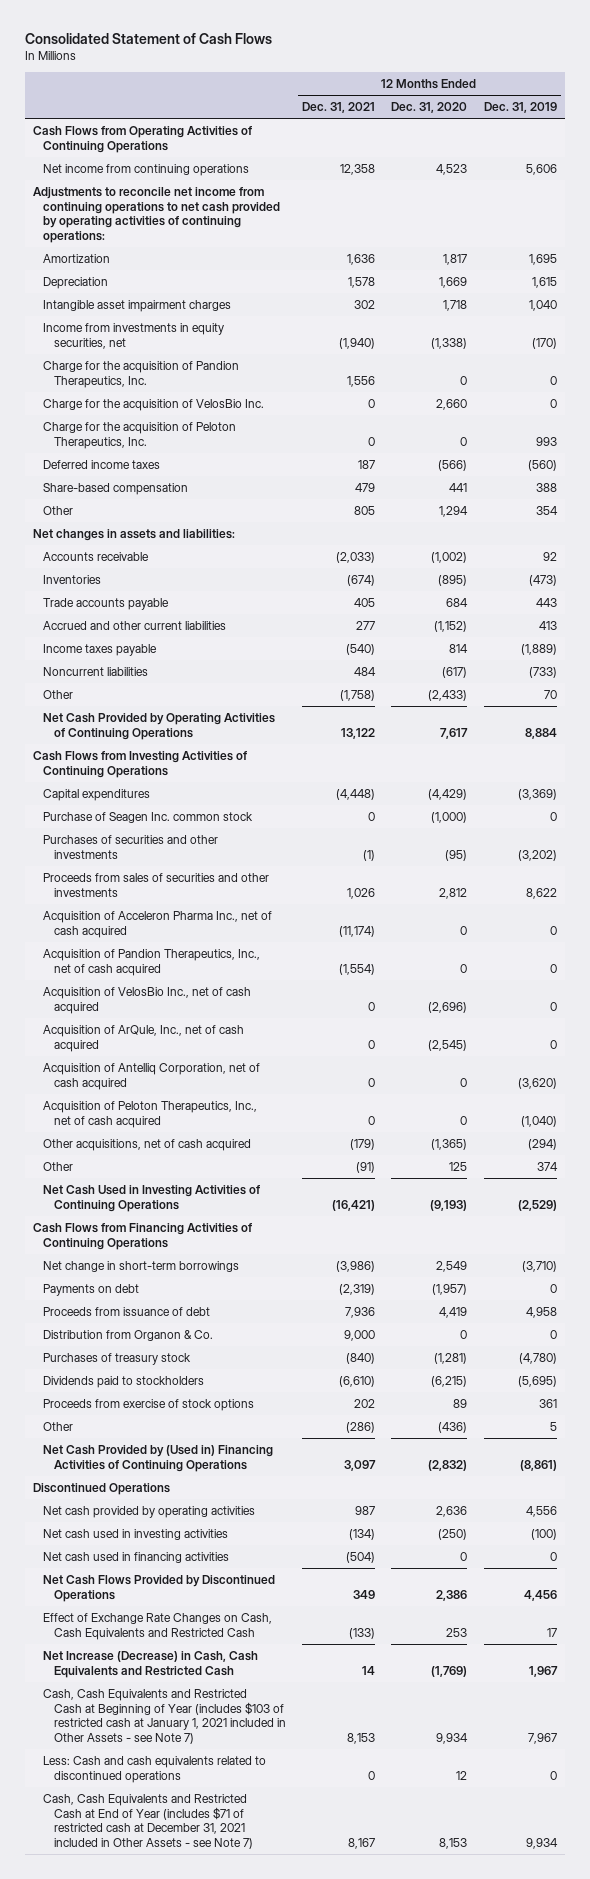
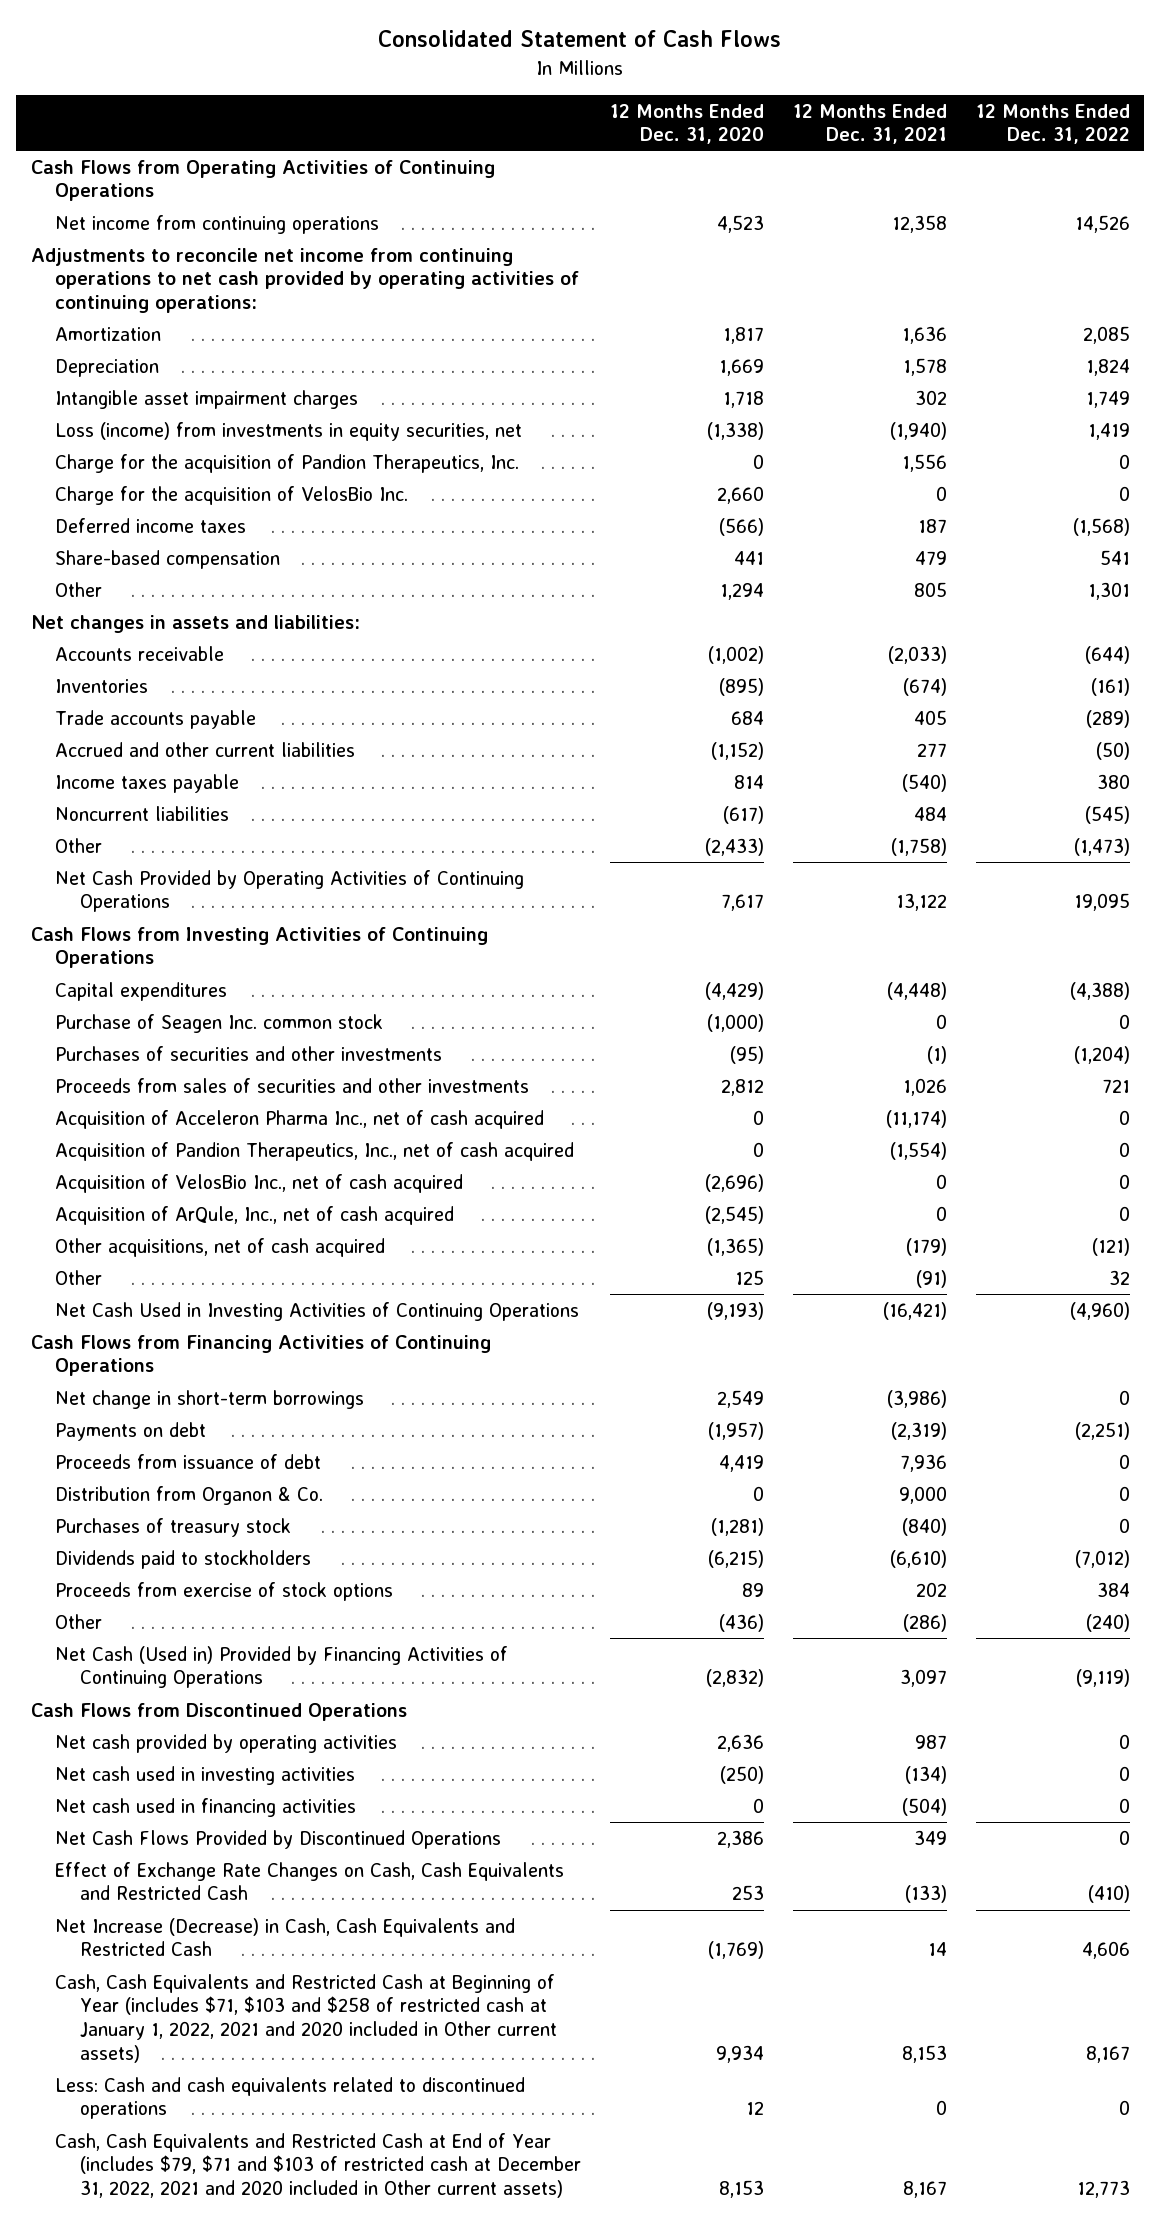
- | 12 Months Ended Dec. 31, 2021 | 12 Months Ended Dec. 31, 2020 | 12 Months Ended Dec. 31, 2019
+ | 12 Months Ended Dec. 31, 2020 | 12 Months Ended Dec. 31, 2021 | 12 Months Ended Dec. 31, 2022
- Income from investments in equity securities, net | (1,940) | (1,338) | (170)
+ Loss (income) from investments in equity securities, net | (1,338) | (1,940) | 1,419
- Charge for the acquisition of Peloton Therapeutics, Inc. | 0 | 0 | 993
- Acquisition of Antelliq Corporation, net of cash acquired | 0 | 0 | (3,620)
- Acquisition of Peloton Therapeutics, Inc., net of cash acquired | 0 | 0 | (1,040)
- Net Cash Provided by (Used in) Financing Activities of Continuing Operations | 3,097 | (2,832) | (8,861)
- Discontinued Operations
+ Net Cash (Used in) Provided by Financing Activities of Continuing Operations | (2,832) | 3,097 | (9,119)
+ Cash Flows from Discontinued Operations
- Cash, Cash Equivalents and Restricted Cash at Beginning of Year (includes $103 of restricted cash at January 1, 2021 included in Other Assets - see Note 7) | 8,153 | 9,934 | 7,967
+ Cash, Cash Equivalents and Restricted Cash at Beginning of Year (includes $71, $103 and $258 of restricted cash at January 1, 2022, 2021 and 2020 included in Other current assets) | 9,934 | 8,153 | 8,167
- Cash, Cash Equivalents and Restricted Cash at End of Year (includes $71 of restricted cash at December 31, 2021 included in Other Assets - see Note 7) | 8,167 | 8,153 | 9,934
+ Cash, Cash Equivalents and Restricted Cash at End of Year (includes $79, $71 and $103 of restricted cash at December 31, 2022, 2021 and 2020 included in Other current assets) | 8,153 | 8,167 | 12,773

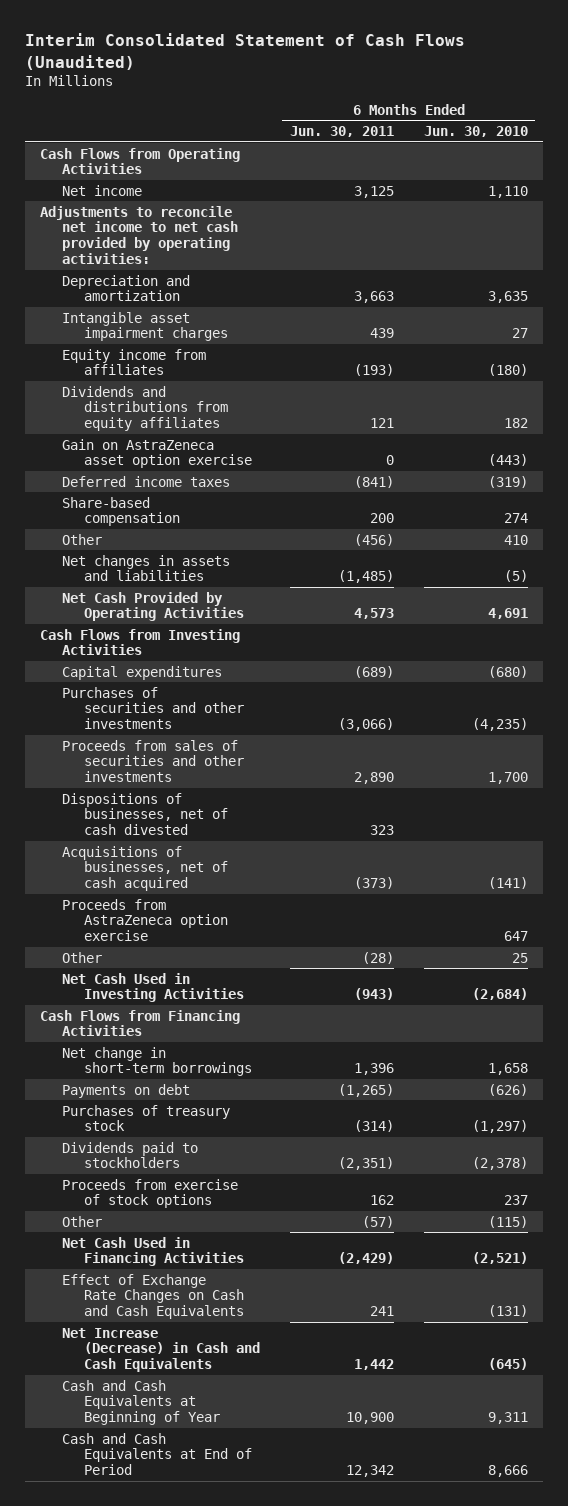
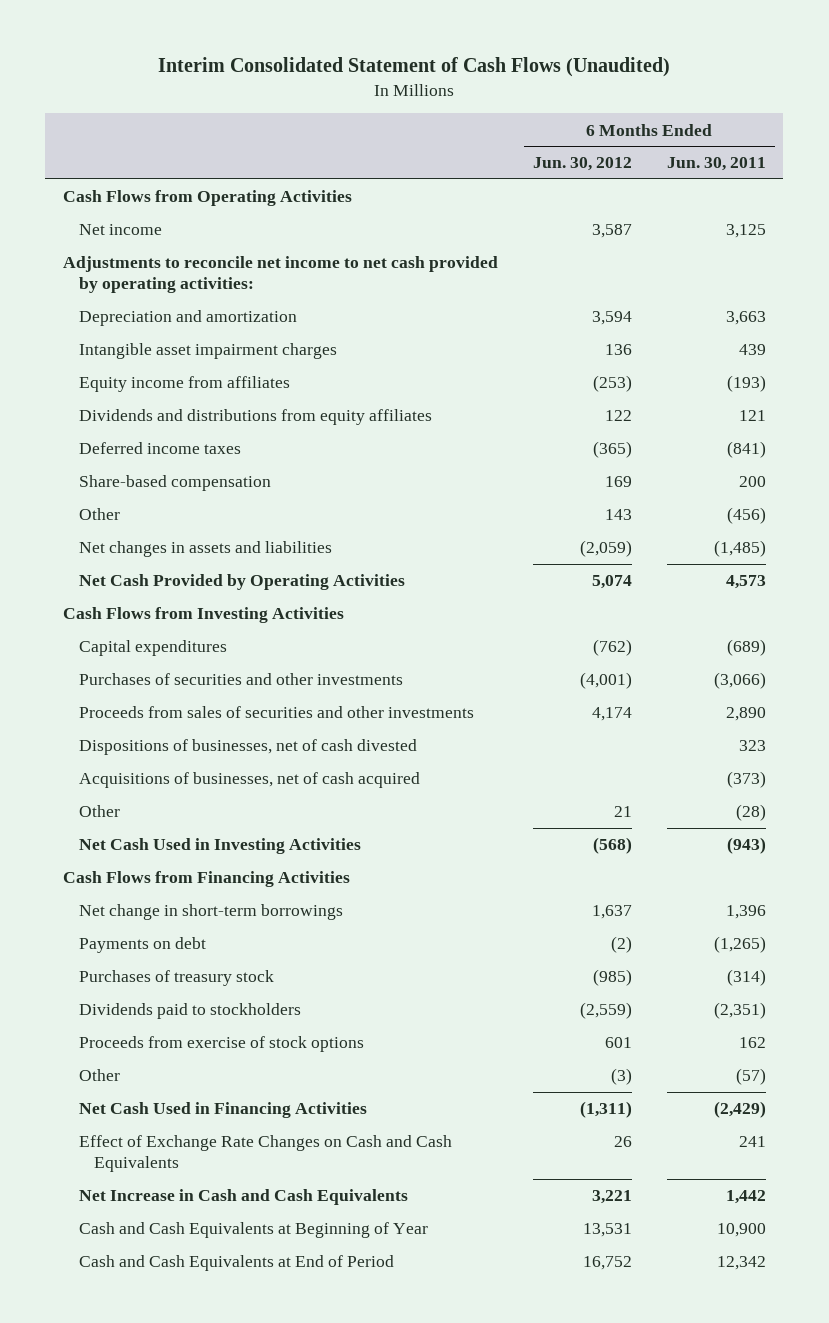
- | 6 Months Ended Jun. 30, 2011 | 6 Months Ended Jun. 30, 2010
+ | 6 Months Ended Jun. 30, 2012 | 6 Months Ended Jun. 30, 2011
- Gain on AstraZeneca asset option exercise | 0 | (443)
- Proceeds from AstraZeneca option exercise | | 647
- Net Increase (Decrease) in Cash and Cash Equivalents | 1,442 | (645)
+ Net Increase in Cash and Cash Equivalents | 3,221 | 1,442

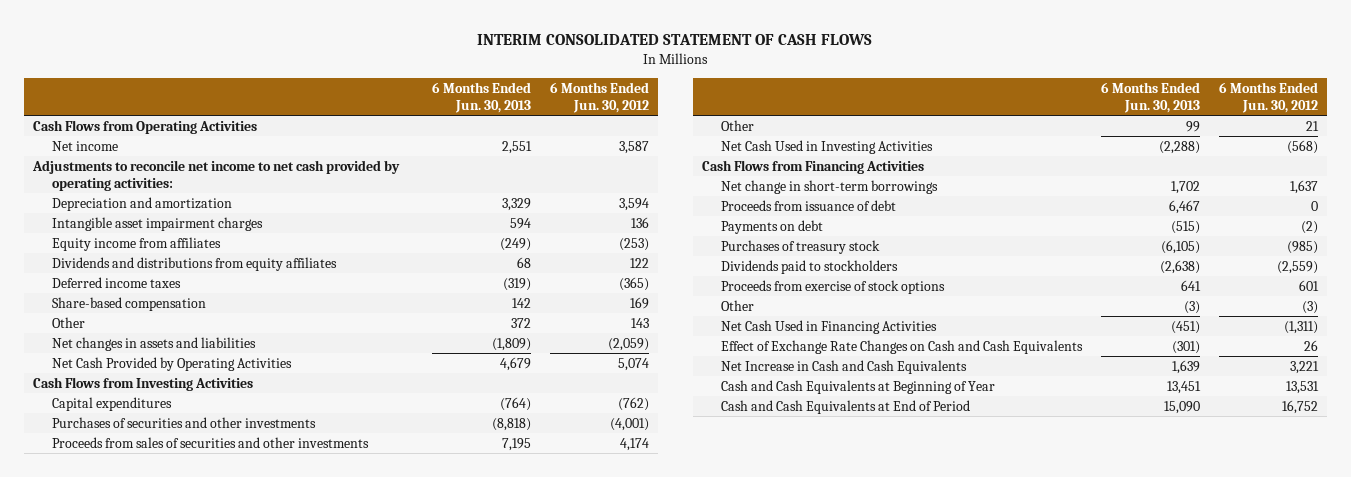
- Interim Consolidated Statement of Cash Flows (Unaudited)
+ INTERIM CONSOLIDATED STATEMENT OF CASH FLOWS
- | 6 Months Ended Jun. 30, 2012 | 6 Months Ended Jun. 30, 2011
+ | 6 Months Ended Jun. 30, 2013 | 6 Months Ended Jun. 30, 2012
- Dispositions of businesses, net of cash divested | | 323
- Acquisitions of businesses, net of cash acquired | | (373)
+ Proceeds from issuance of debt | 6,467 | 0

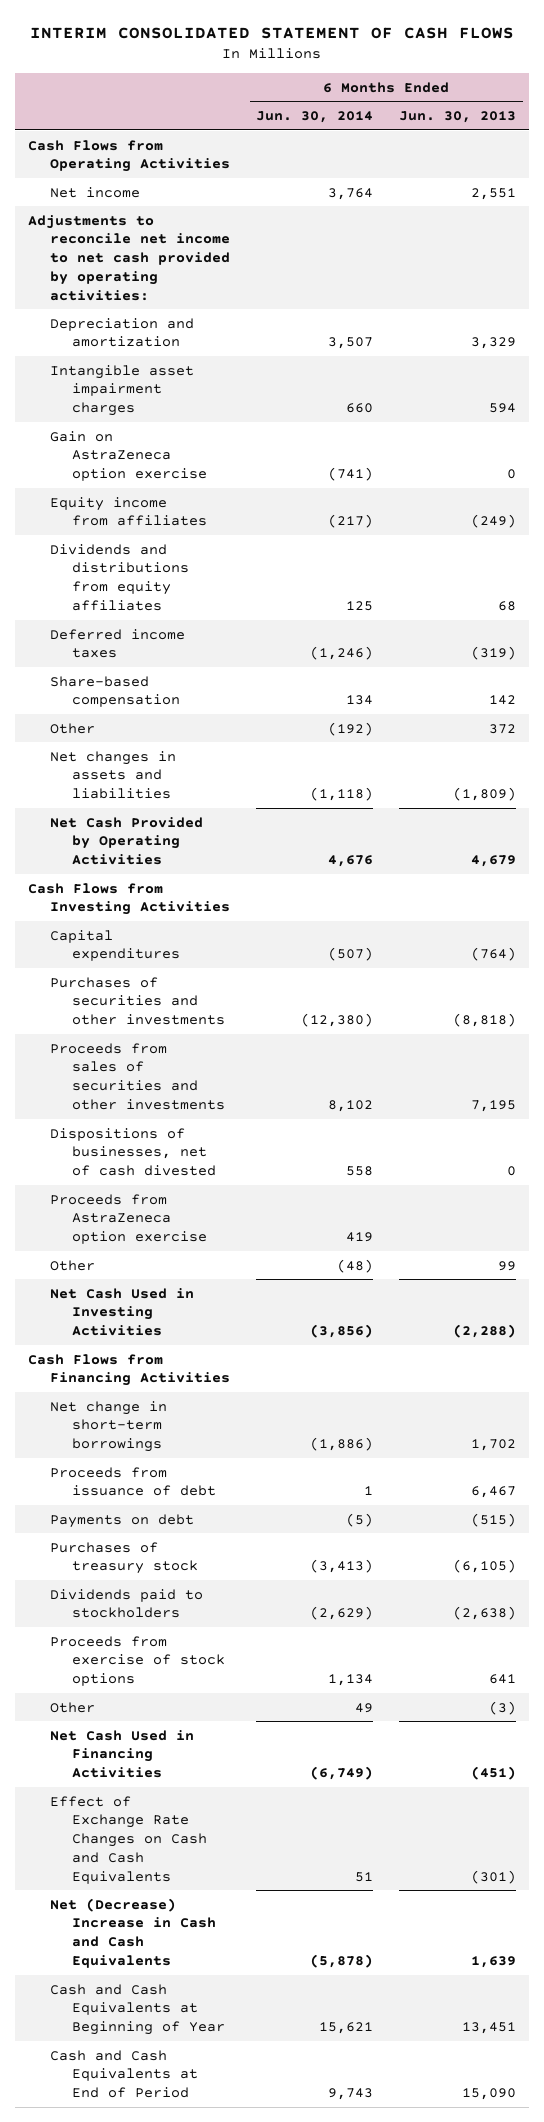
- | 6 Months Ended Jun. 30, 2013 | 6 Months Ended Jun. 30, 2012
+ | 6 Months Ended Jun. 30, 2014 | 6 Months Ended Jun. 30, 2013
+ Gain on AstraZeneca option exercise | (741) | 0
+ Dispositions of businesses, net of cash divested | 558 | 0
+ Proceeds from AstraZeneca option exercise | 419 |
- Net Increase in Cash and Cash Equivalents | 1,639 | 3,221
+ Net (Decrease) Increase in Cash and Cash Equivalents | (5,878) | 1,639

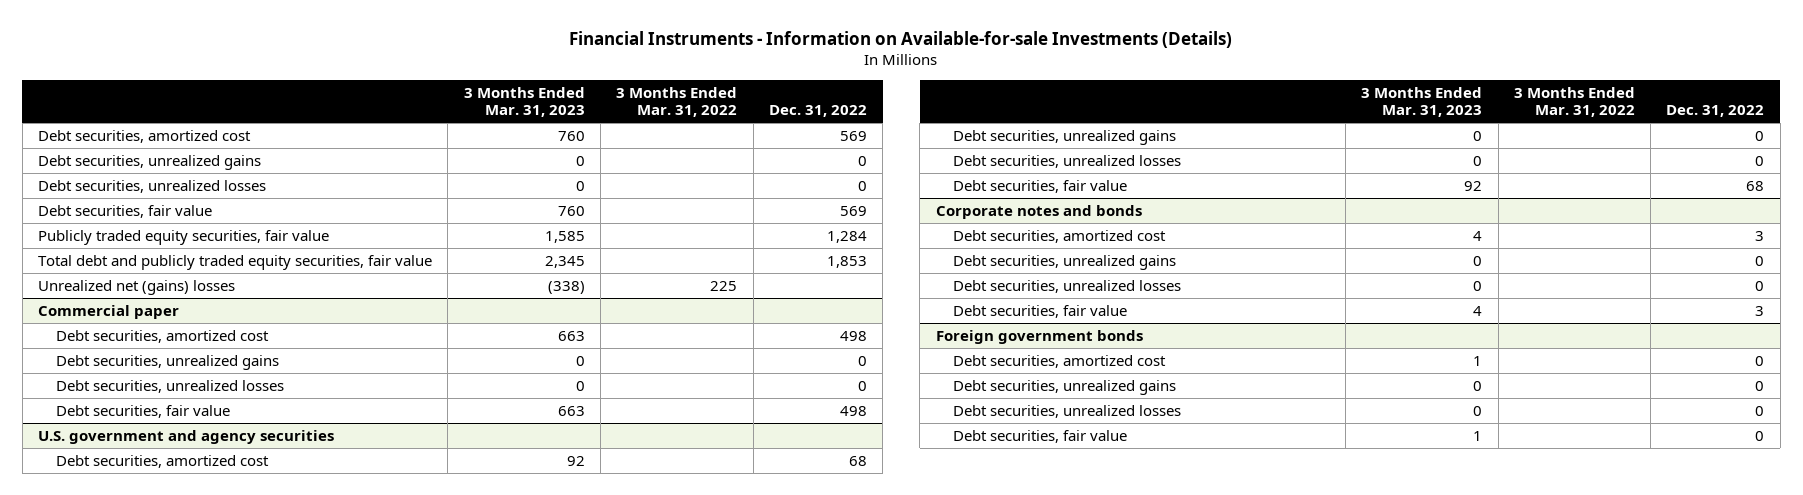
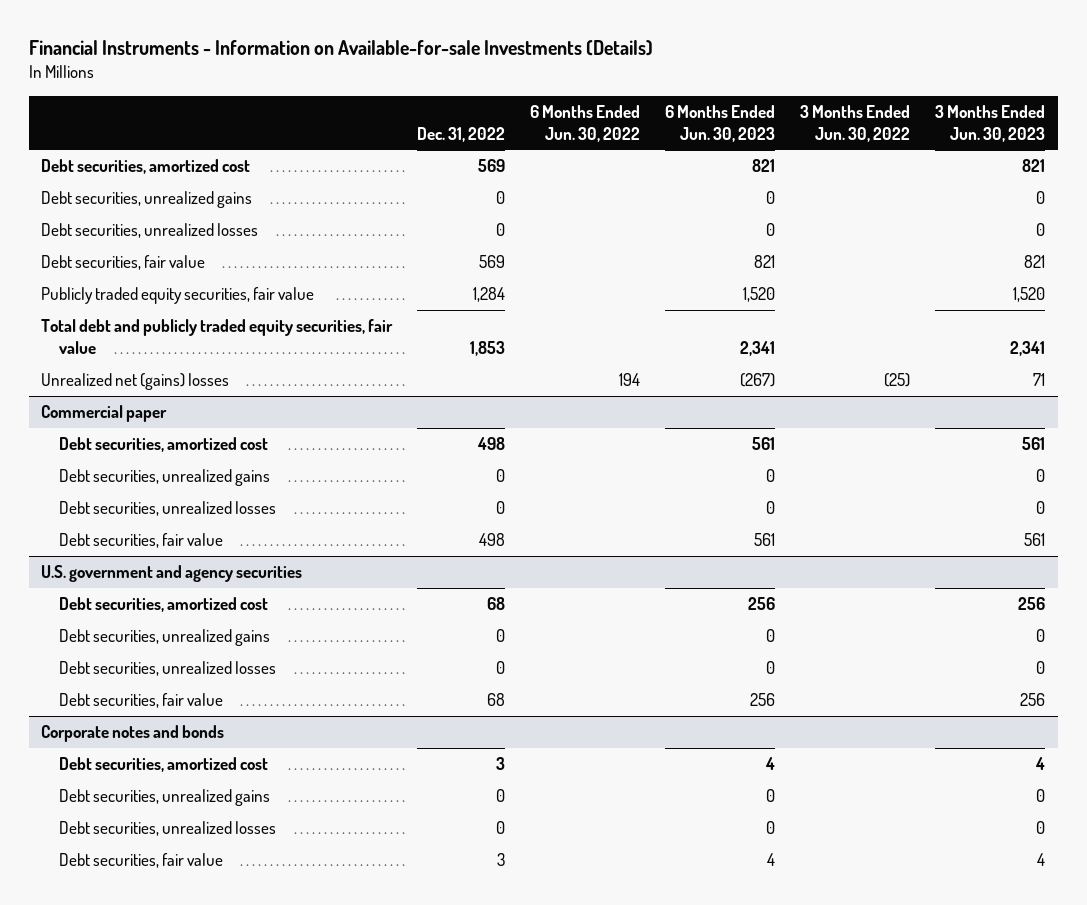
- | 3 Months Ended Mar. 31, 2023 | 3 Months Ended Mar. 31, 2022 | Dec. 31, 2022
+ | Dec. 31, 2022 | 6 Months Ended Jun. 30, 2022 | 6 Months Ended Jun. 30, 2023 | 3 Months Ended Jun. 30, 2022 | 3 Months Ended Jun. 30, 2023
- Foreign government bonds
- Debt securities, amortized cost | 1 | | 0
- Debt securities, unrealized gains | 0 | | 0
- Debt securities, unrealized losses | 0 | | 0
- Debt securities, fair value | 1 | | 0

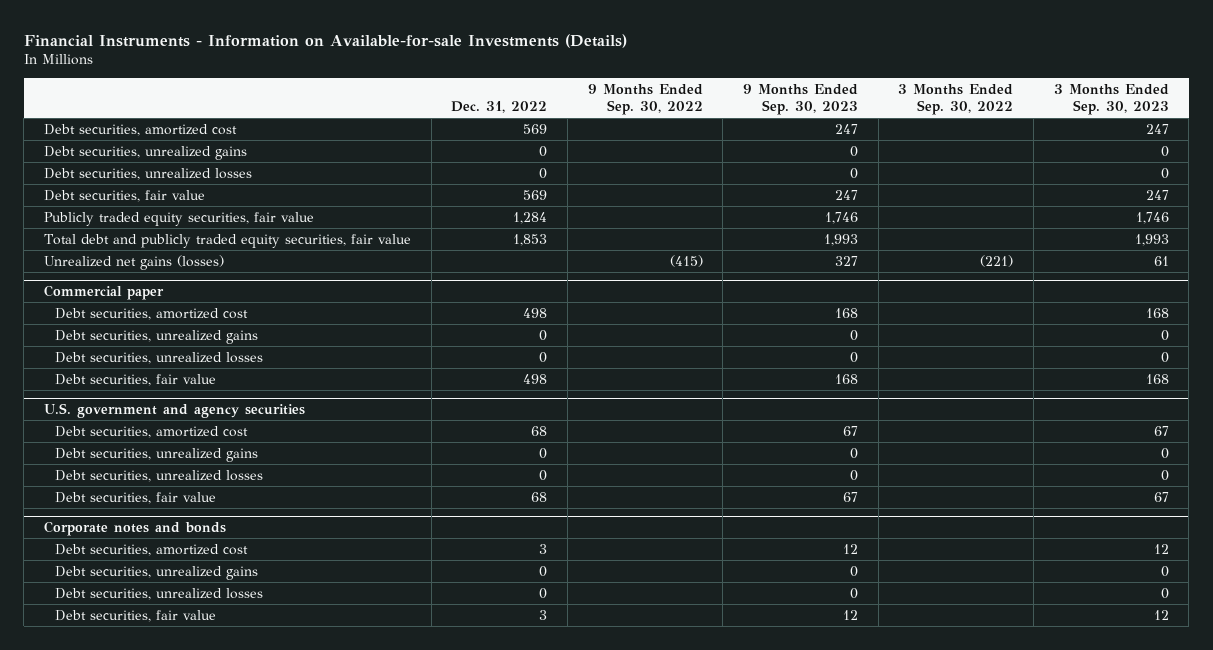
- | Dec. 31, 2022 | 6 Months Ended Jun. 30, 2022 | 6 Months Ended Jun. 30, 2023 | 3 Months Ended Jun. 30, 2022 | 3 Months Ended Jun. 30, 2023
+ | Dec. 31, 2022 | 9 Months Ended Sep. 30, 2022 | 9 Months Ended Sep. 30, 2023 | 3 Months Ended Sep. 30, 2022 | 3 Months Ended Sep. 30, 2023
- Unrealized net (gains) losses | | 194 | (267) | (25) | 71
+ Unrealized net gains (losses) | | (415) | 327 | (221) | 61

